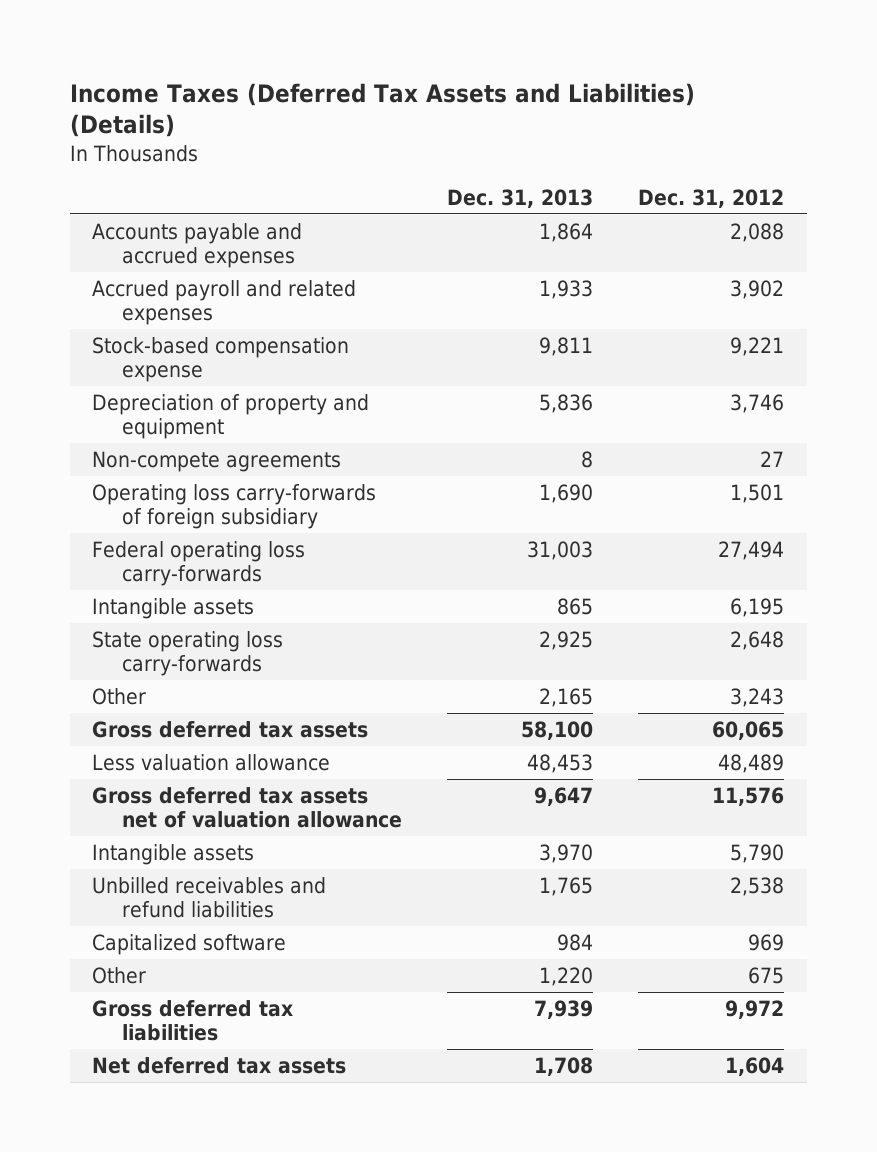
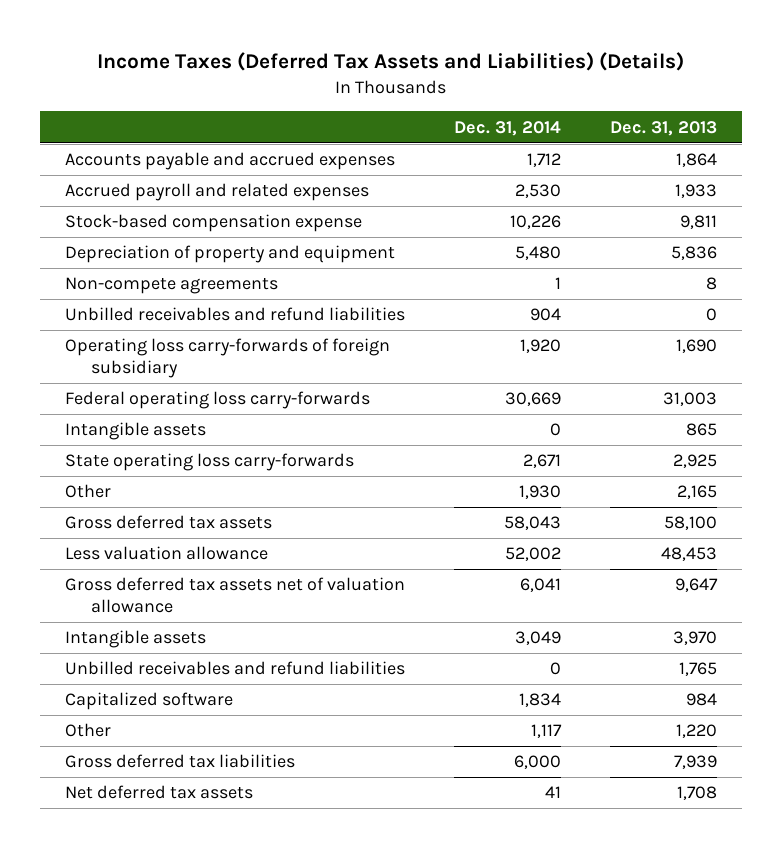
- | Dec. 31, 2013 | Dec. 31, 2012
+ | Dec. 31, 2014 | Dec. 31, 2013
+ Unbilled receivables and refund liabilities | 904 | 0

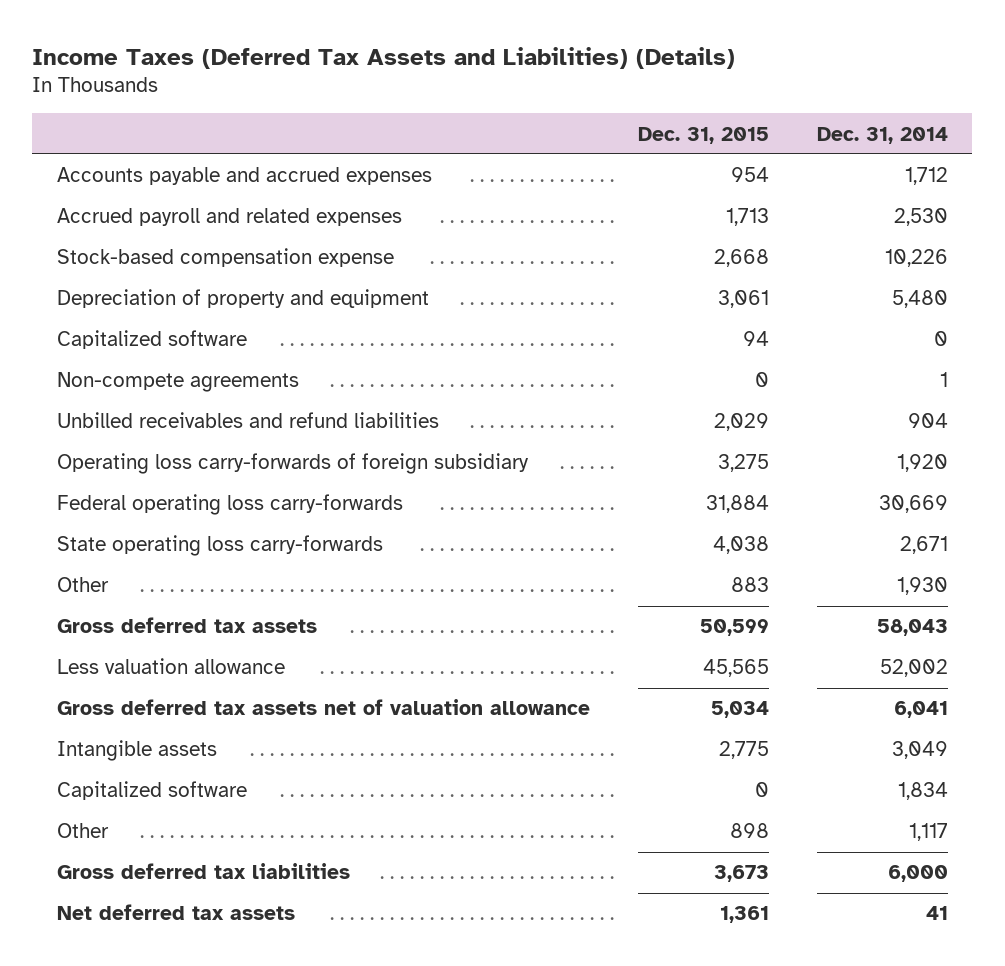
- | Dec. 31, 2014 | Dec. 31, 2013
+ | Dec. 31, 2015 | Dec. 31, 2014
+ Capitalized software | 94 | 0
- Intangible assets | 0 | 865
- Unbilled receivables and refund liabilities | 0 | 1,765

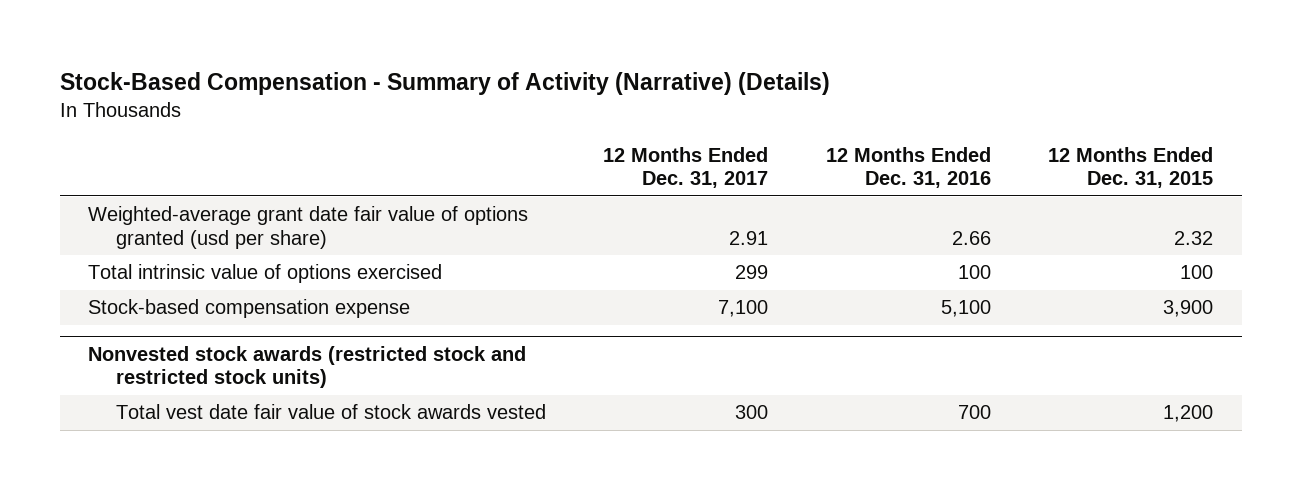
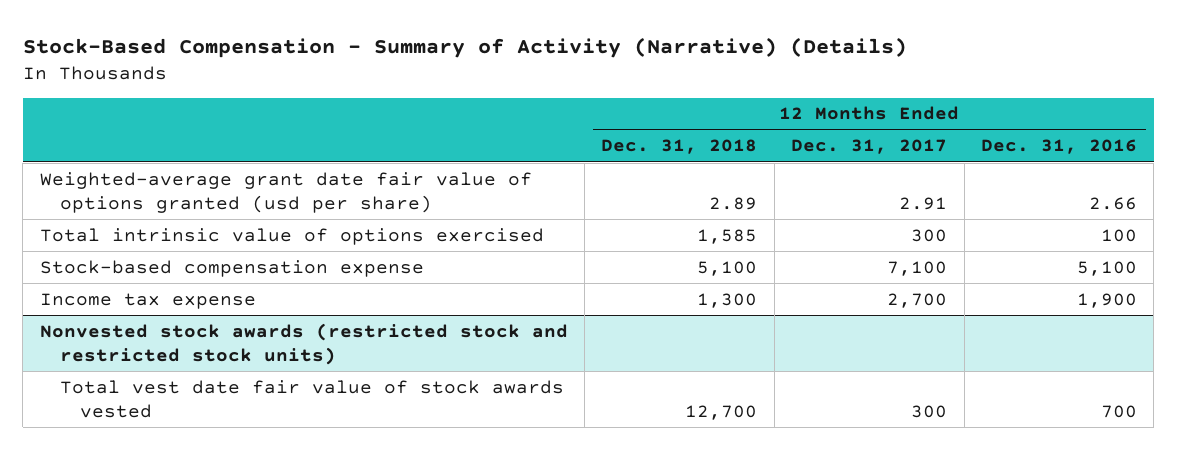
- | 12 Months Ended Dec. 31, 2017 | 12 Months Ended Dec. 31, 2016 | 12 Months Ended Dec. 31, 2015
+ | 12 Months Ended Dec. 31, 2018 | 12 Months Ended Dec. 31, 2017 | 12 Months Ended Dec. 31, 2016
- Total intrinsic value of options exercised | 299 | 100 | 100
+ Total intrinsic value of options exercised | 1,585 | 300 | 100
+ Income tax expense | 1,300 | 2,700 | 1,900

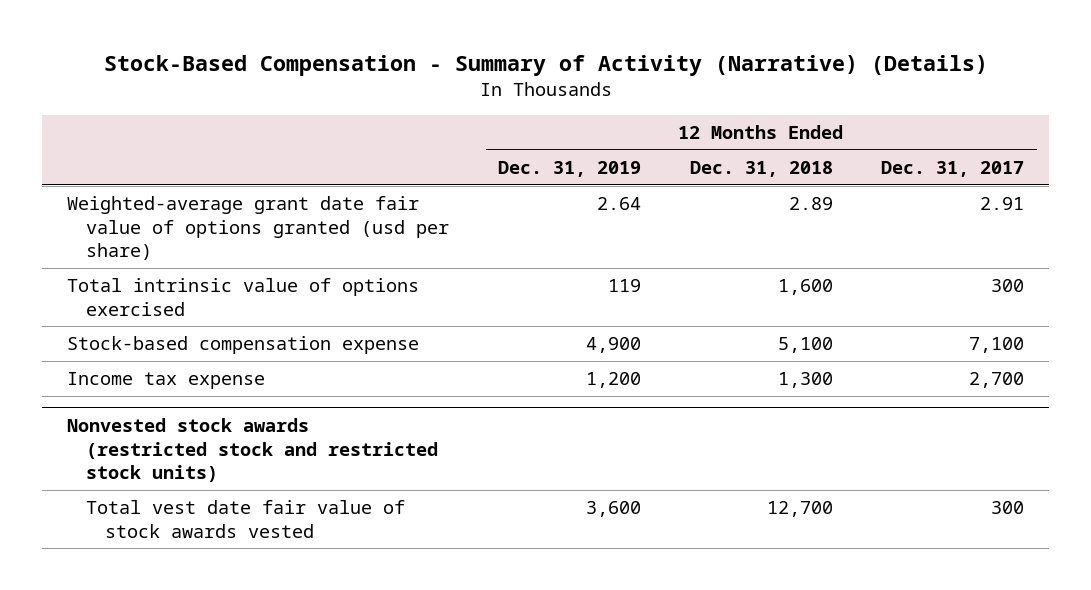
- | 12 Months Ended Dec. 31, 2018 | 12 Months Ended Dec. 31, 2017 | 12 Months Ended Dec. 31, 2016
+ | 12 Months Ended Dec. 31, 2019 | 12 Months Ended Dec. 31, 2018 | 12 Months Ended Dec. 31, 2017
- Total intrinsic value of options exercised | 1,585 | 300 | 100
+ Total intrinsic value of options exercised | 119 | 1,600 | 300

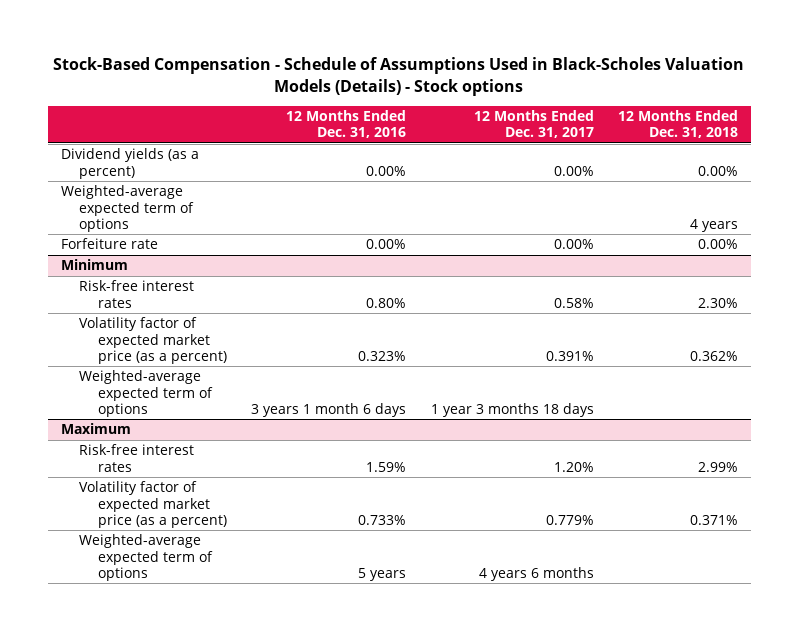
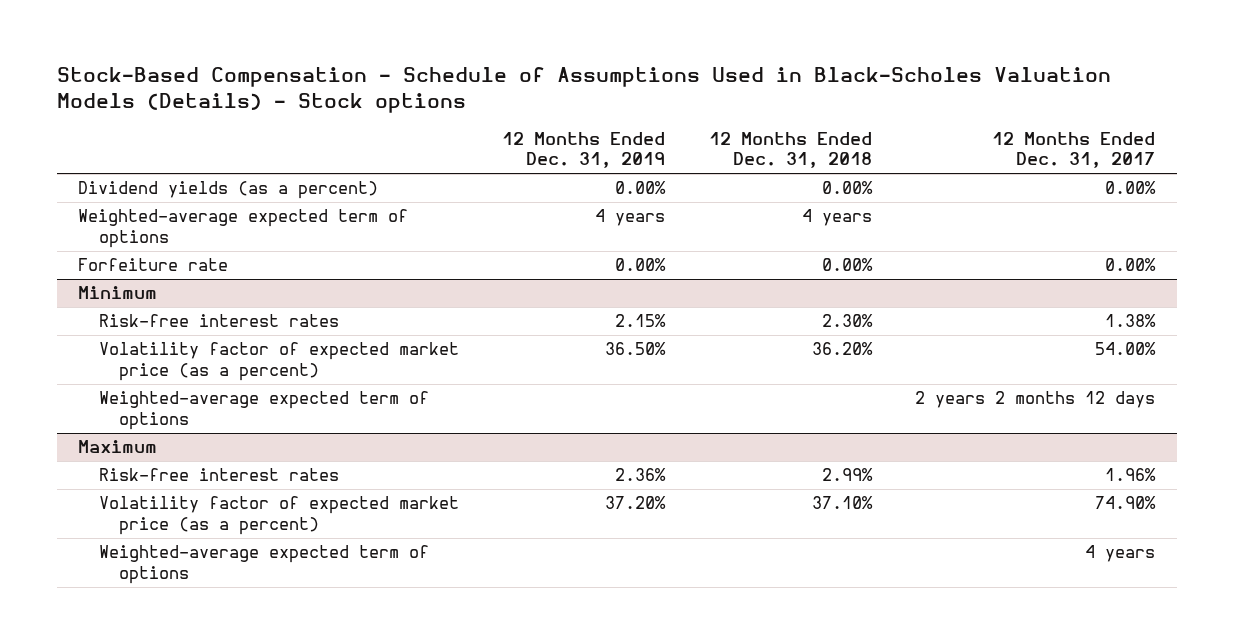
- | 12 Months Ended Dec. 31, 2016 | 12 Months Ended Dec. 31, 2017 | 12 Months Ended Dec. 31, 2018
+ | 12 Months Ended Dec. 31, 2019 | 12 Months Ended Dec. 31, 2018 | 12 Months Ended Dec. 31, 2017
@ Minimum
- Risk-free interest rates | 0.80% | 0.58% | 2.30%
- Volatility factor of expected market price (as a percent) | 0.323% | 0.391% | 0.362%
- Weighted-average expected term of options | 3 years 1 month 6 days | 1 year 3 months 18 days |
+ Risk-free interest rates | 2.15% | 2.30% | 1.38%
+ Volatility factor of expected market price (as a percent) | 36.50% | 36.20% | 54.00%
+ Weighted-average expected term of options | | | 2 years 2 months 12 days
@ Maximum
- Risk-free interest rates | 1.59% | 1.20% | 2.99%
- Volatility factor of expected market price (as a percent) | 0.733% | 0.779% | 0.371%
- Weighted-average expected term of options | 5 years | 4 years 6 months |
+ Risk-free interest rates | 2.36% | 2.99% | 1.96%
+ Volatility factor of expected market price (as a percent) | 37.20% | 37.10% | 74.90%
+ Weighted-average expected term of options | | | 4 years

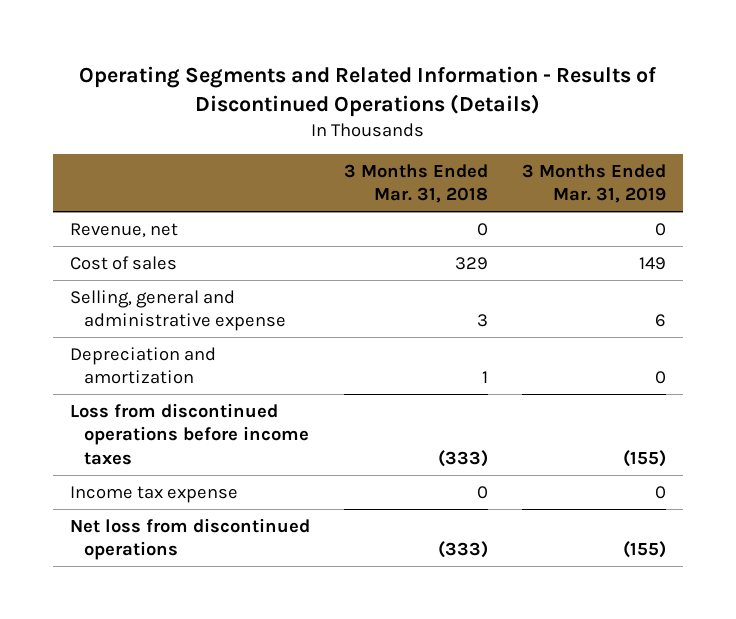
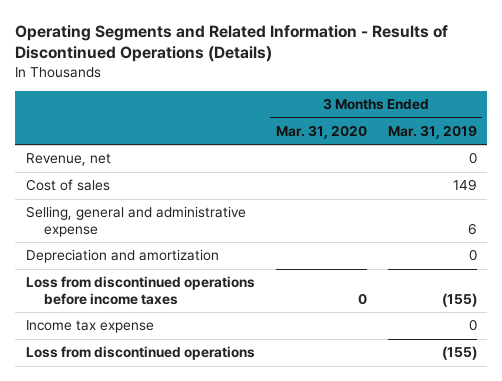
- | 3 Months Ended Mar. 31, 2018 | 3 Months Ended Mar. 31, 2019
+ | 3 Months Ended Mar. 31, 2020 | 3 Months Ended Mar. 31, 2019
- Net loss from discontinued operations | (333) | (155)
+ Loss from discontinued operations | | (155)

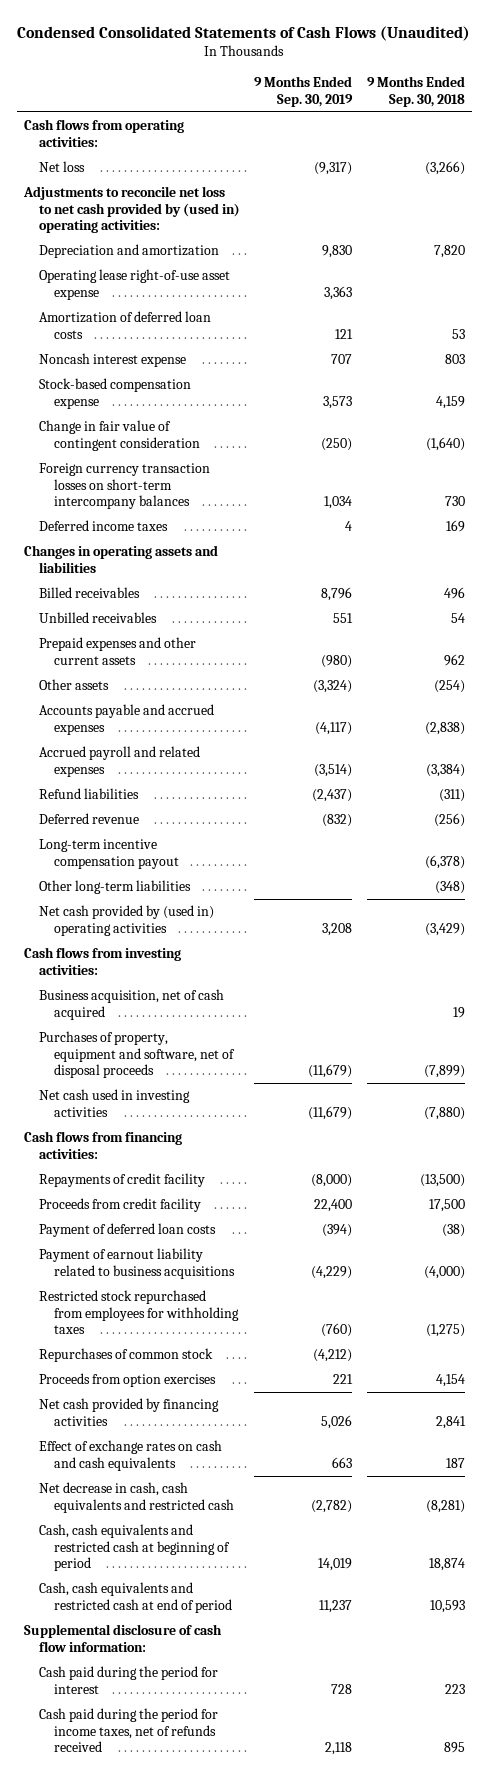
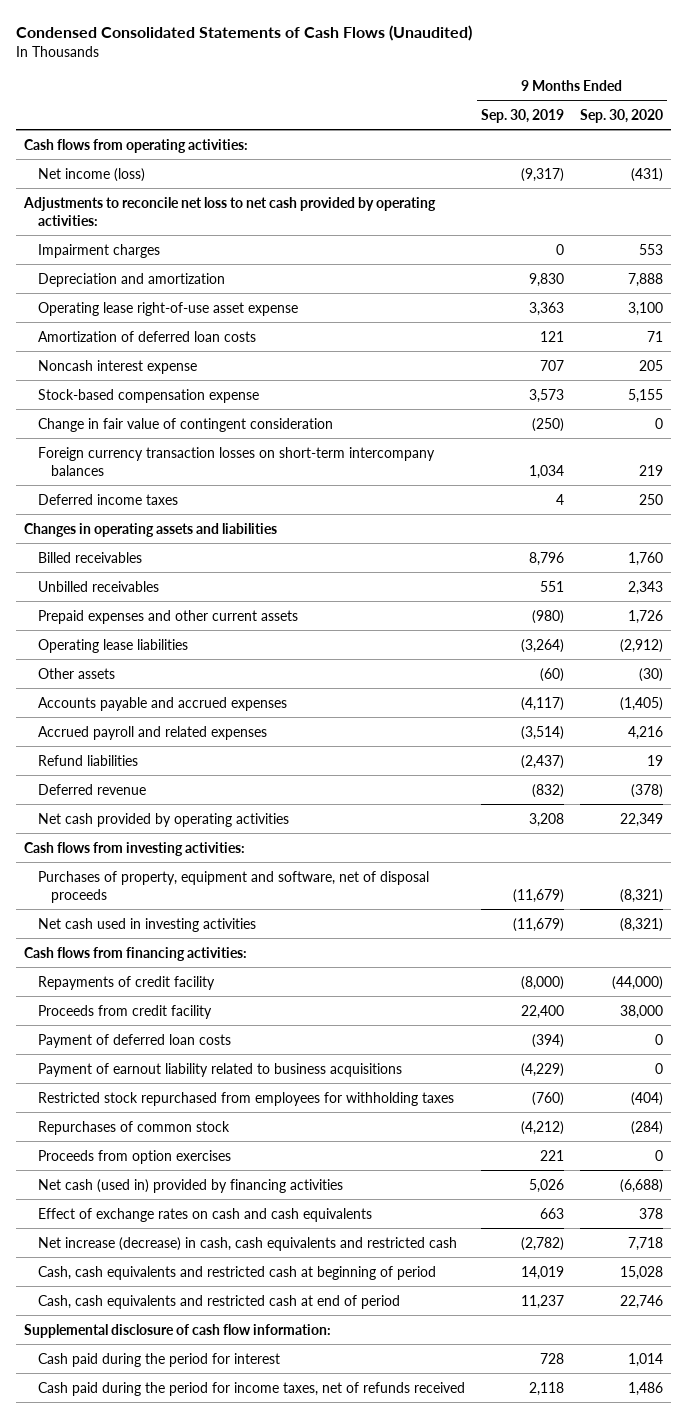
- | 9 Months Ended Sep. 30, 2019 | 9 Months Ended Sep. 30, 2018
+ | 9 Months Ended Sep. 30, 2019 | 9 Months Ended Sep. 30, 2020
- Net loss | (9,317) | (3,266)
- Adjustments to reconcile net loss to net cash provided by (used in) operating activities:
+ Net income (loss) | (9,317) | (431)
+ Adjustments to reconcile net loss to net cash provided by operating activities:
+ Impairment charges | 0 | 553
- Other assets | (3,324) | (254)
+ Operating lease liabilities | (3,264) | (2,912)
+ Other assets | (60) | (30)
- Long-term incentive compensation payout | | (6,378)
- Other long-term liabilities | | (348)
- Net cash provided by (used in) operating activities | 3,208 | (3,429)
+ Net cash provided by operating activities | 3,208 | 22,349
- Business acquisition, net of cash acquired | | 19
- Net cash provided by financing activities | 5,026 | 2,841
+ Net cash (used in) provided by financing activities | 5,026 | (6,688)
- Net decrease in cash, cash equivalents and restricted cash | (2,782) | (8,281)
+ Net increase (decrease) in cash, cash equivalents and restricted cash | (2,782) | 7,718

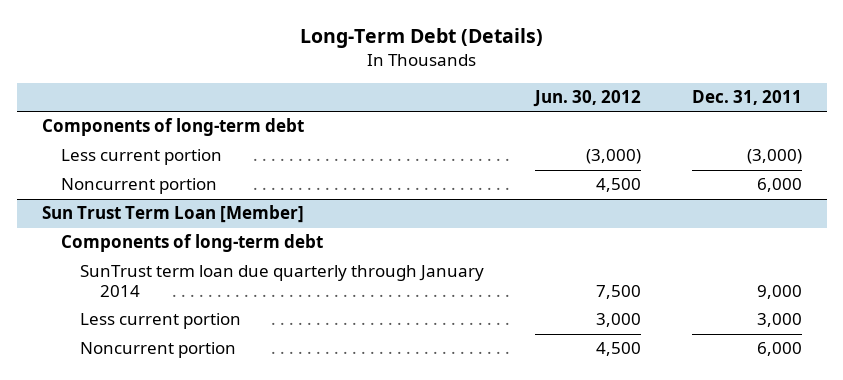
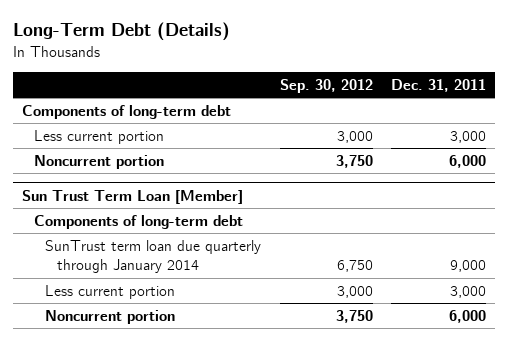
- | Jun. 30, 2012 | Dec. 31, 2011
+ | Sep. 30, 2012 | Dec. 31, 2011
- Less current portion | (3,000) | (3,000)
+ Less current portion | 3,000 | 3,000

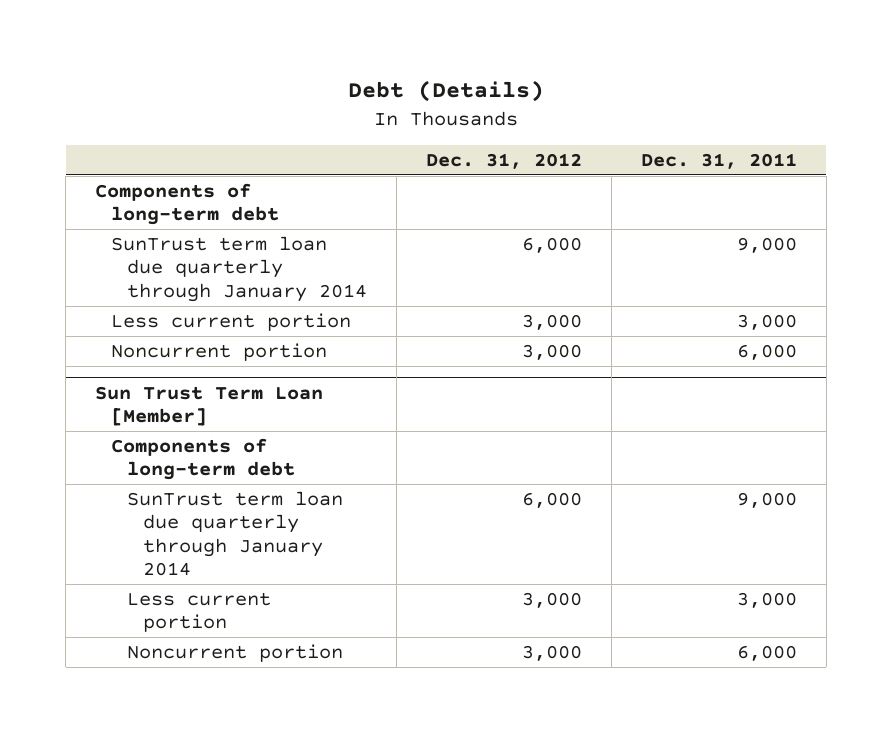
- Long-Term Debt (Details)
+ Debt (Details)
- | Sep. 30, 2012 | Dec. 31, 2011
+ | Dec. 31, 2012 | Dec. 31, 2011
+ SunTrust term loan due quarterly through January 2014 | 6,000 | 9,000

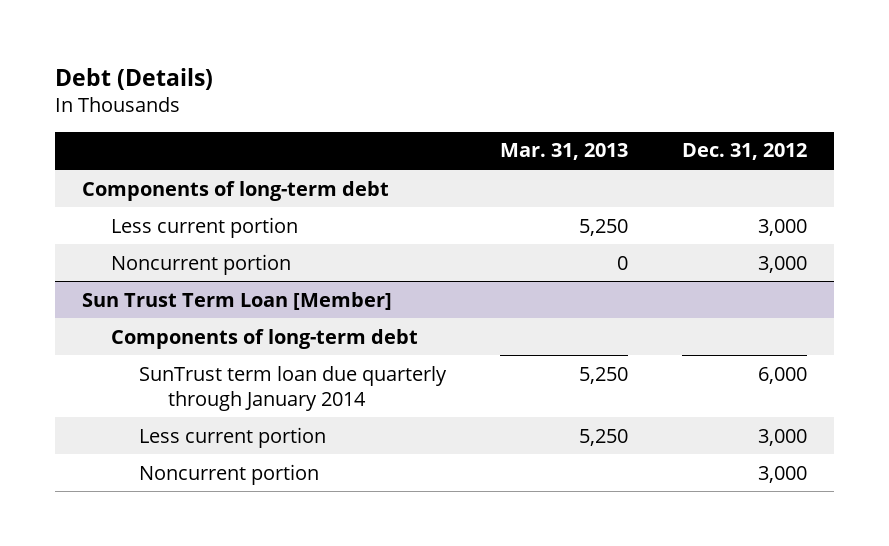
- | Dec. 31, 2012 | Dec. 31, 2011
+ | Mar. 31, 2013 | Dec. 31, 2012
- SunTrust term loan due quarterly through January 2014 | 6,000 | 9,000

